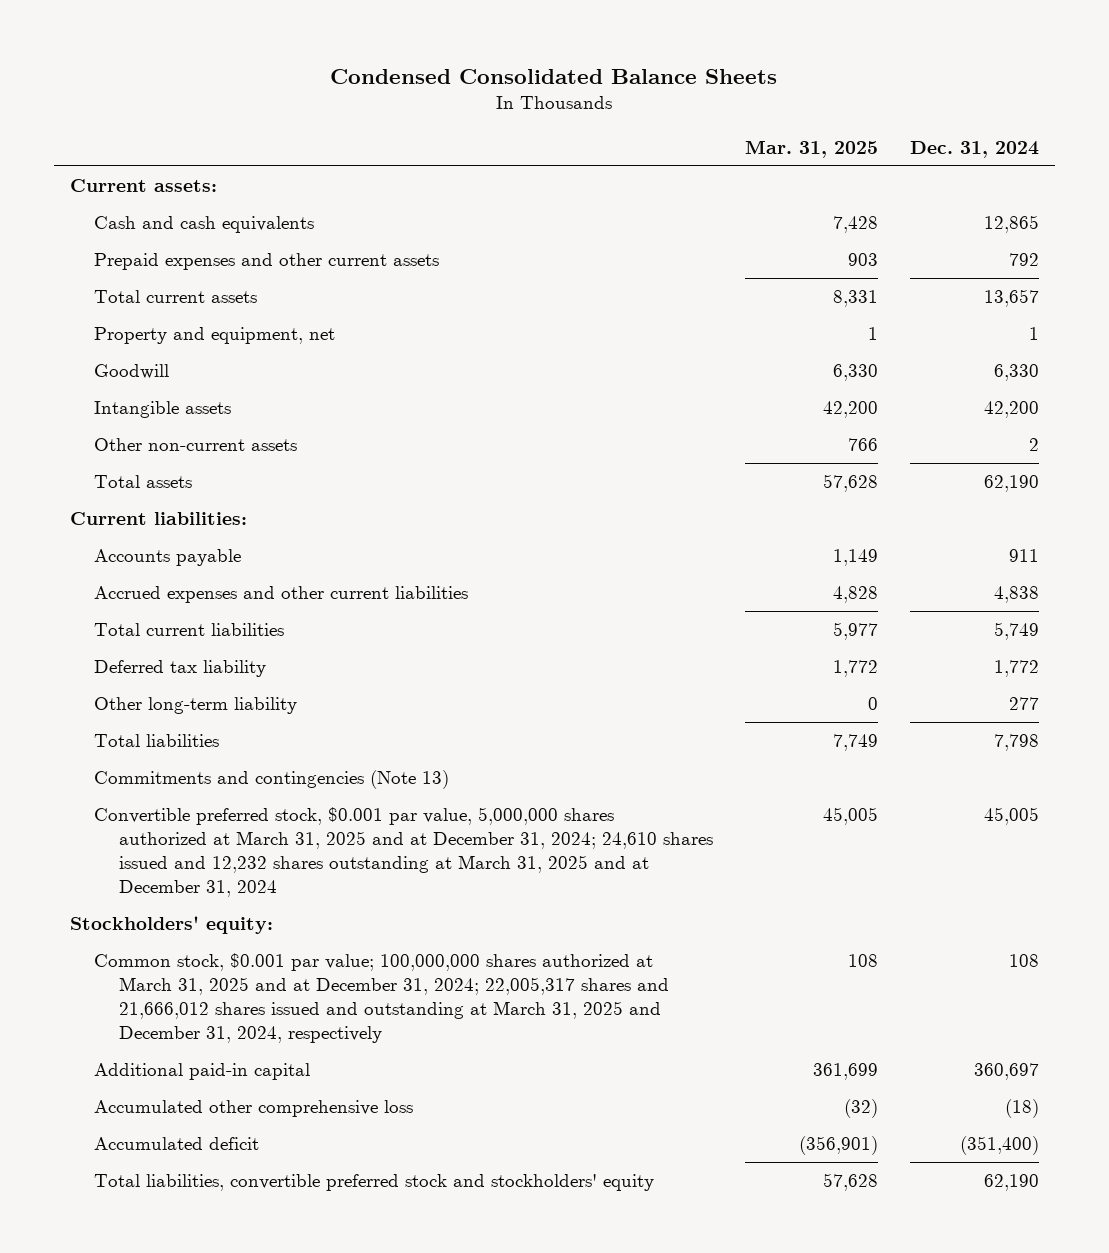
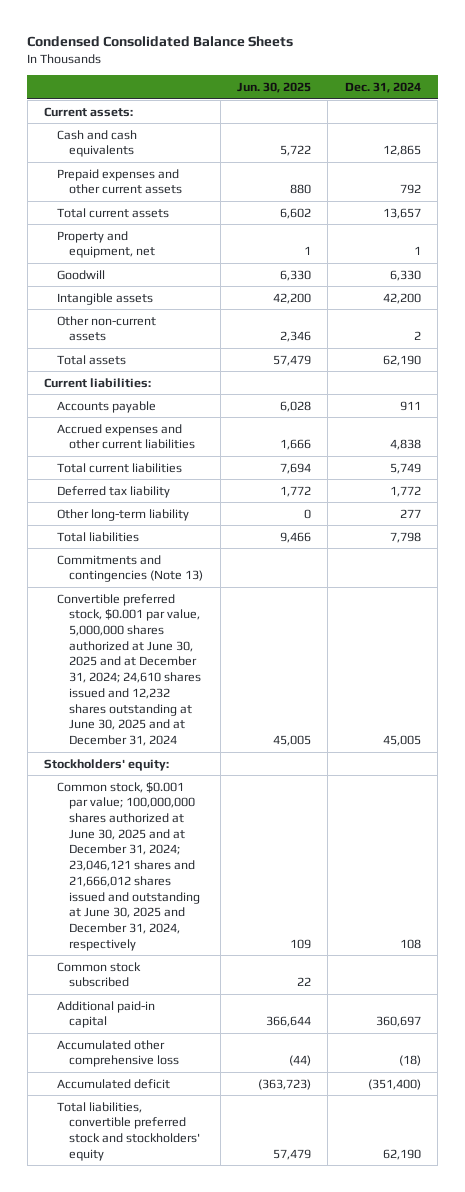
- | Mar. 31, 2025 | Dec. 31, 2024
+ | Jun. 30, 2025 | Dec. 31, 2024
- Convertible preferred stock, $0.001 par value, 5,000,000 shares authorized at March 31, 2025 and at December 31, 2024; 24,610 shares issued and 12,232 shares outstanding at March 31, 2025 and at December 31, 2024 | 45,005 | 45,005
+ Convertible preferred stock, $0.001 par value, 5,000,000 shares authorized at June 30, 2025 and at December 31, 2024; 24,610 shares issued and 12,232 shares outstanding at June 30, 2025 and at December 31, 2024 | 45,005 | 45,005
- Common stock, $0.001 par value; 100,000,000 shares authorized at March 31, 2025 and at December 31, 2024; 22,005,317 shares and 21,666,012 shares issued and outstanding at March 31, 2025 and December 31, 2024, respectively | 108 | 108
+ Common stock, $0.001 par value; 100,000,000 shares authorized at June 30, 2025 and at December 31, 2024; 23,046,121 shares and 21,666,012 shares issued and outstanding at June 30, 2025 and December 31, 2024, respectively | 109 | 108
+ Common stock subscribed | 22 |

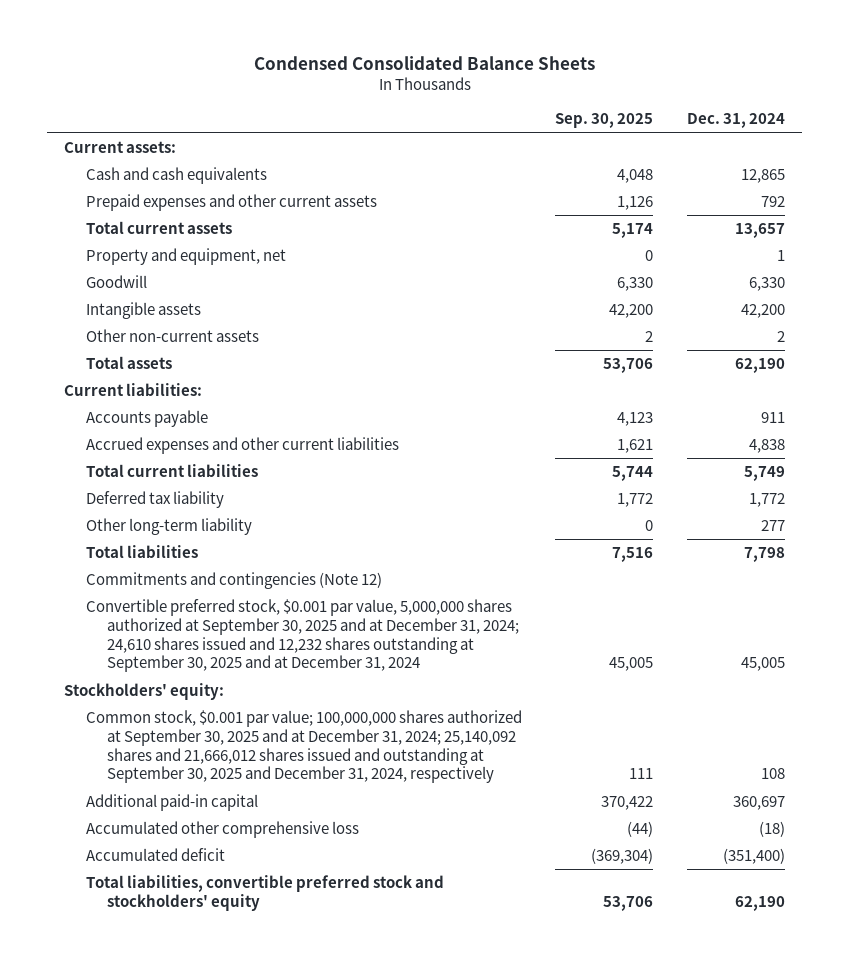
- | Jun. 30, 2025 | Dec. 31, 2024
+ | Sep. 30, 2025 | Dec. 31, 2024
- Commitments and contingencies (Note 13)
- Convertible preferred stock, $0.001 par value, 5,000,000 shares authorized at June 30, 2025 and at December 31, 2024; 24,610 shares issued and 12,232 shares outstanding at June 30, 2025 and at December 31, 2024 | 45,005 | 45,005
+ Commitments and contingencies (Note 12)
+ Convertible preferred stock, $0.001 par value, 5,000,000 shares authorized at September 30, 2025 and at December 31, 2024; 24,610 shares issued and 12,232 shares outstanding at September 30, 2025 and at December 31, 2024 | 45,005 | 45,005
- Common stock, $0.001 par value; 100,000,000 shares authorized at June 30, 2025 and at December 31, 2024; 23,046,121 shares and 21,666,012 shares issued and outstanding at June 30, 2025 and December 31, 2024, respectively | 109 | 108
- Common stock subscribed | 22 |
+ Common stock, $0.001 par value; 100,000,000 shares authorized at September 30, 2025 and at December 31, 2024; 25,140,092 shares and 21,666,012 shares issued and outstanding at September 30, 2025 and December 31, 2024, respectively | 111 | 108

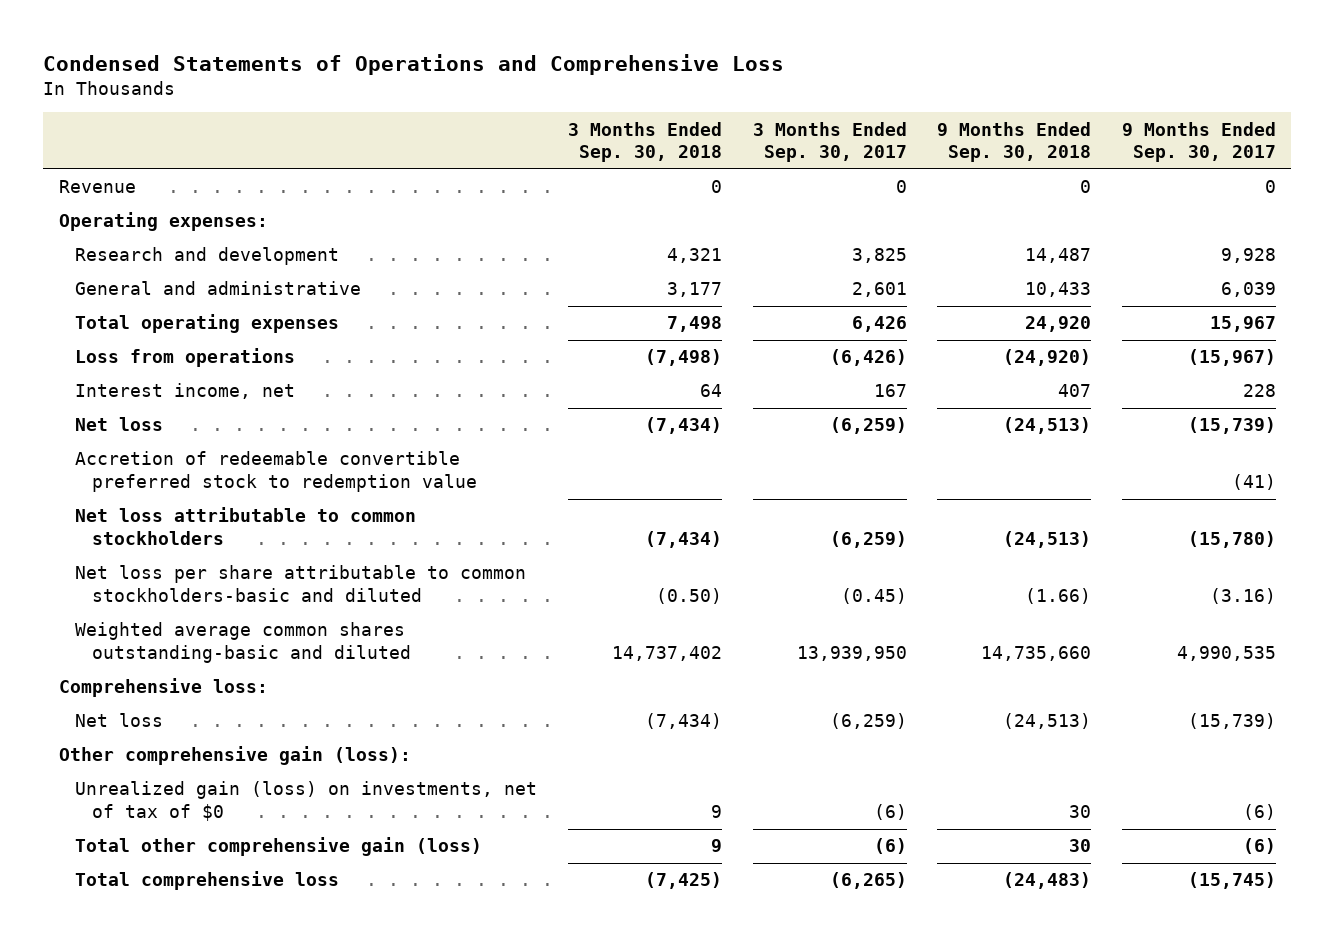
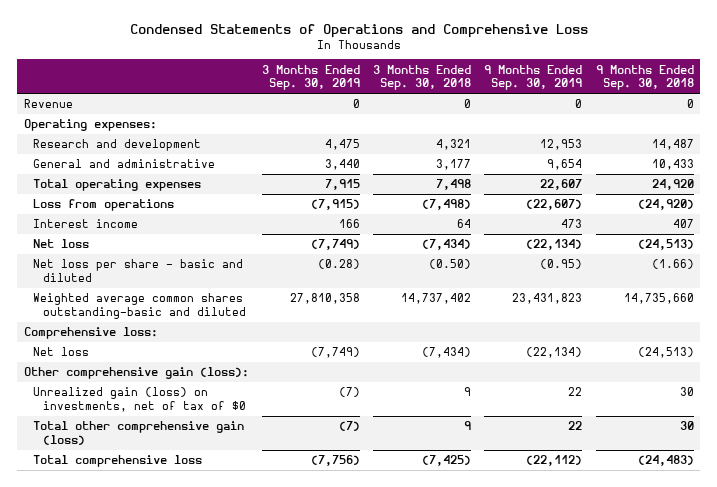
- | 3 Months Ended Sep. 30, 2018 | 3 Months Ended Sep. 30, 2017 | 9 Months Ended Sep. 30, 2018 | 9 Months Ended Sep. 30, 2017
+ | 3 Months Ended Sep. 30, 2019 | 3 Months Ended Sep. 30, 2018 | 9 Months Ended Sep. 30, 2019 | 9 Months Ended Sep. 30, 2018
- Interest income, net | 64 | 167 | 407 | 228
+ Interest income | 166 | 64 | 473 | 407
- Accretion of redeemable convertible preferred stock to redemption value | | | | (41)
- Net loss attributable to common stockholders | (7,434) | (6,259) | (24,513) | (15,780)
- Net loss per share attributable to common stockholders-basic and diluted | (0.50) | (0.45) | (1.66) | (3.16)
+ Net loss per share - basic and diluted | (0.28) | (0.50) | (0.95) | (1.66)

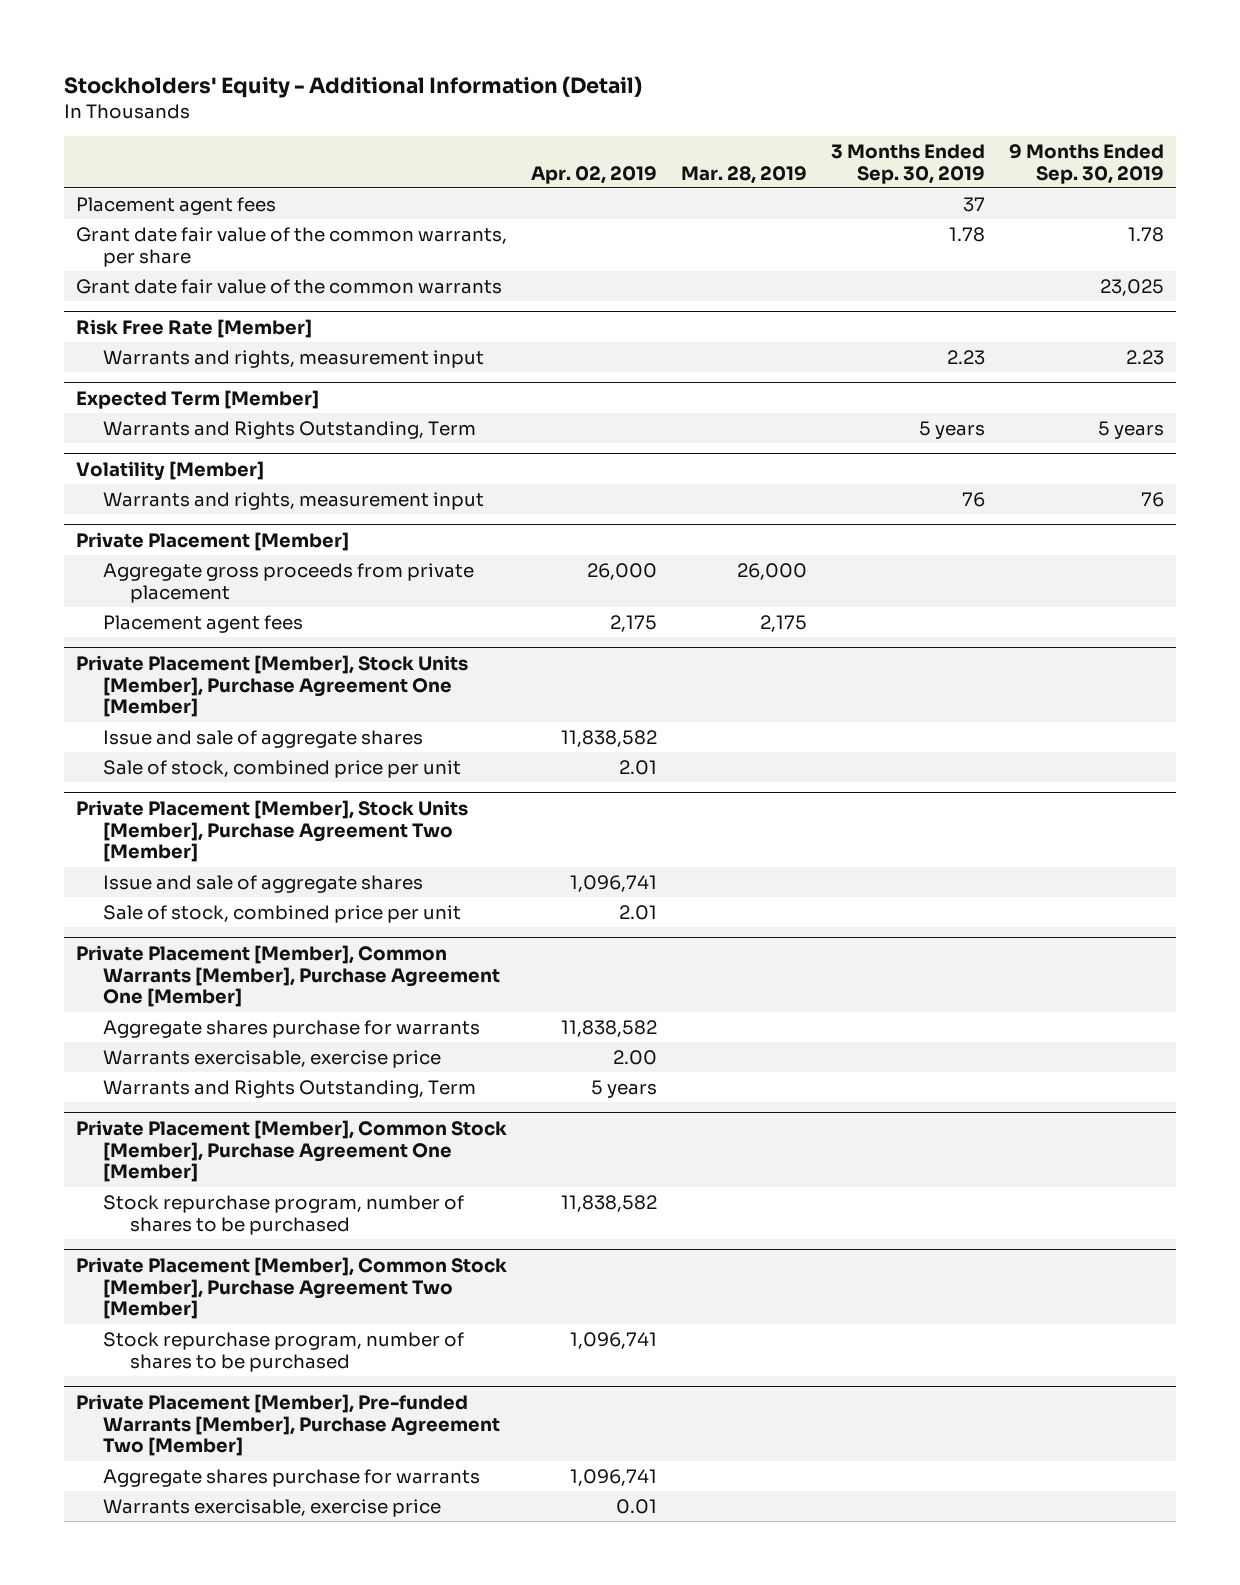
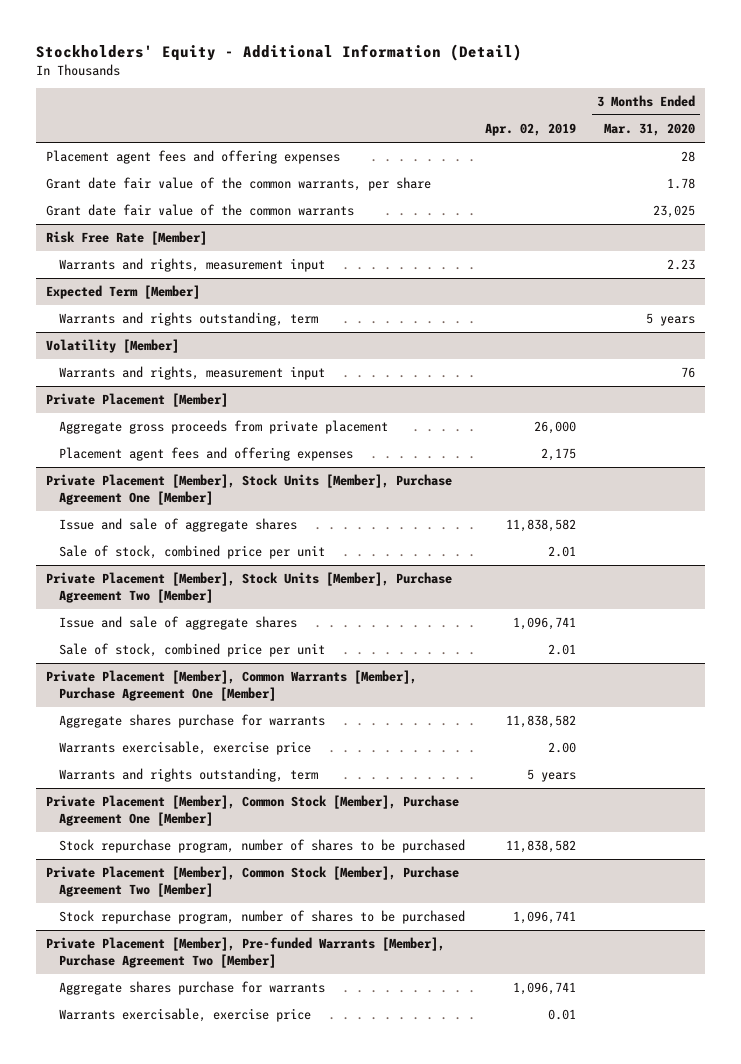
- | Apr. 02, 2019 | Mar. 28, 2019 | 3 Months Ended Sep. 30, 2019 | 9 Months Ended Sep. 30, 2019
+ | Apr. 02, 2019 | 3 Months Ended Mar. 31, 2020
- Placement agent fees | | | 37 |
+ Placement agent fees and offering expenses | | 28
@ Expected Term [Member]
- Warrants and Rights Outstanding, Term | | | 5 years | 5 years
+ Warrants and rights outstanding, term | | 5 years
@ Private Placement [Member]
- Placement agent fees | 2,175 | 2,175 | |
+ Placement agent fees and offering expenses | 2,175 |
@ Private Placement [Member], Common Warrants [Member], Purchase Agreement One [Member]
- Warrants and Rights Outstanding, Term | 5 years | | |
+ Warrants and rights outstanding, term | 5 years |

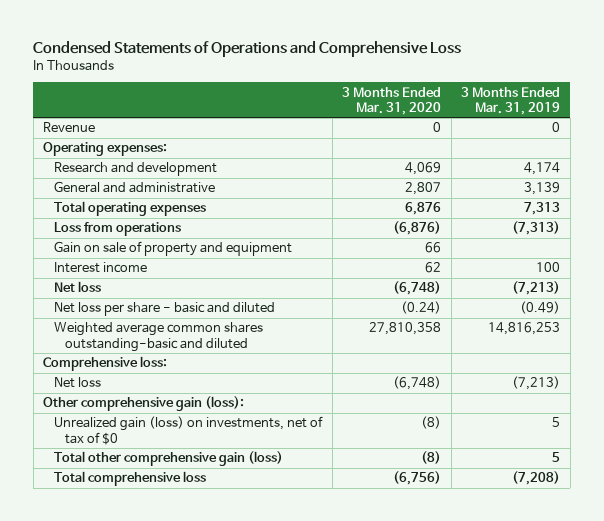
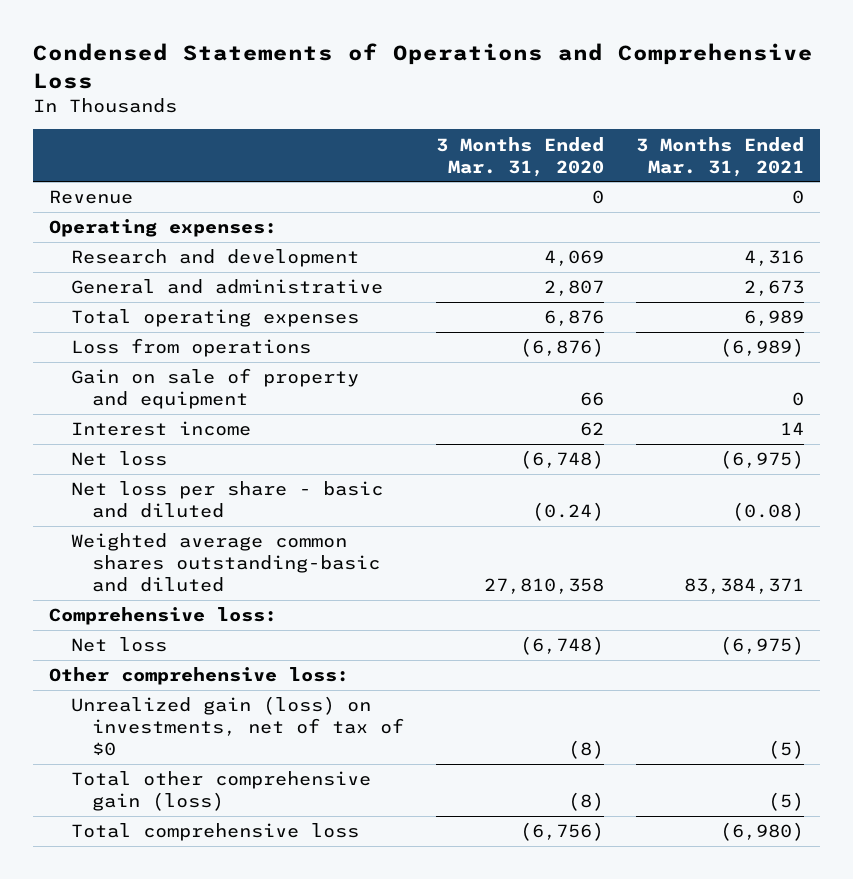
- | 3 Months Ended Mar. 31, 2020 | 3 Months Ended Mar. 31, 2019
+ | 3 Months Ended Mar. 31, 2020 | 3 Months Ended Mar. 31, 2021
- Other comprehensive gain (loss):
+ Other comprehensive loss:

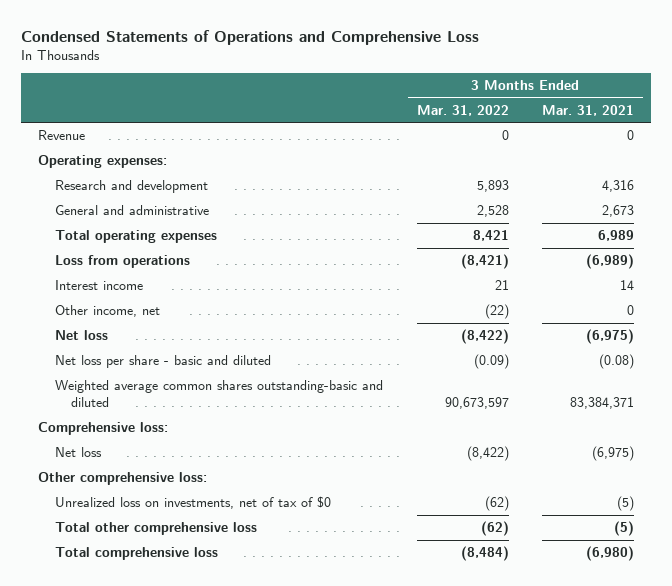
- | 3 Months Ended Mar. 31, 2020 | 3 Months Ended Mar. 31, 2021
+ | 3 Months Ended Mar. 31, 2022 | 3 Months Ended Mar. 31, 2021
- Gain on sale of property and equipment | 66 | 0
+ Other income, net | (22) | 0
- Unrealized gain (loss) on investments, net of tax of $0 | (8) | (5)
- Total other comprehensive gain (loss) | (8) | (5)
+ Unrealized loss on investments, net of tax of $0 | (62) | (5)
+ Total other comprehensive loss | (62) | (5)

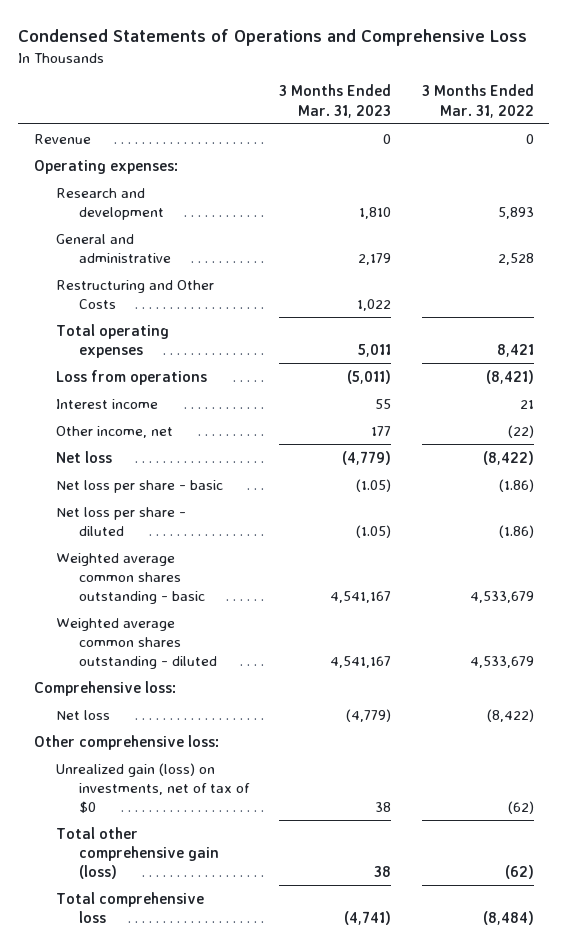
- | 3 Months Ended Mar. 31, 2022 | 3 Months Ended Mar. 31, 2021
+ | 3 Months Ended Mar. 31, 2023 | 3 Months Ended Mar. 31, 2022
+ Restructuring and Other Costs | 1,022 |
- Net loss per share - basic and diluted | (0.09) | (0.08)
- Weighted average common shares outstanding-basic and diluted | 90,673,597 | 83,384,371
+ Net loss per share - basic | (1.05) | (1.86)
+ Net loss per share - diluted | (1.05) | (1.86)
+ Weighted average common shares outstanding - basic | 4,541,167 | 4,533,679
+ Weighted average common shares outstanding - diluted | 4,541,167 | 4,533,679
- Unrealized loss on investments, net of tax of $0 | (62) | (5)
- Total other comprehensive loss | (62) | (5)
+ Unrealized gain (loss) on investments, net of tax of $0 | 38 | (62)
+ Total other comprehensive gain (loss) | 38 | (62)

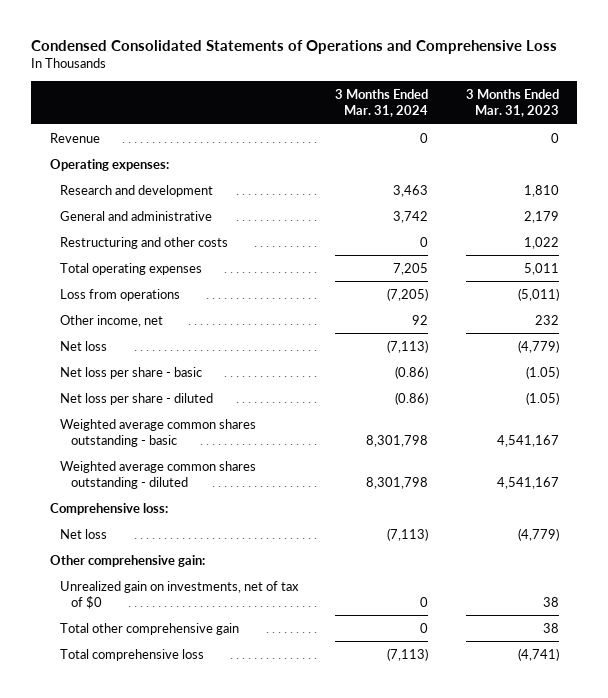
- Condensed Statements of Operations and Comprehensive Loss
+ Condensed Consolidated Statements of Operations and Comprehensive Loss
- | 3 Months Ended Mar. 31, 2023 | 3 Months Ended Mar. 31, 2022
+ | 3 Months Ended Mar. 31, 2024 | 3 Months Ended Mar. 31, 2023
- Restructuring and Other Costs | 1,022 |
+ Restructuring and other costs | 0 | 1,022
- Interest income | 55 | 21
- Other income, net | 177 | (22)
+ Other income, net | 92 | 232
- Other comprehensive loss:
- Unrealized gain (loss) on investments, net of tax of $0 | 38 | (62)
- Total other comprehensive gain (loss) | 38 | (62)
+ Other comprehensive gain:
+ Unrealized gain on investments, net of tax of $0 | 0 | 38
+ Total other comprehensive gain | 0 | 38

